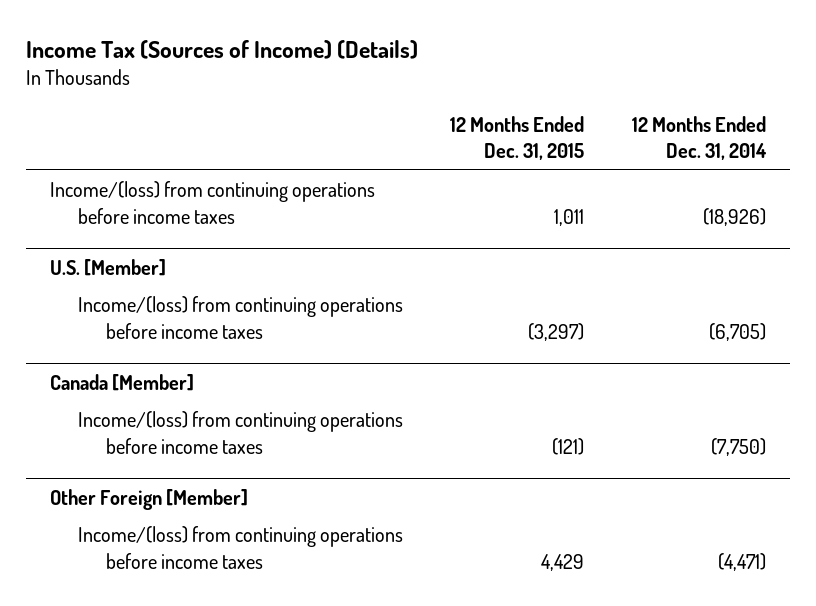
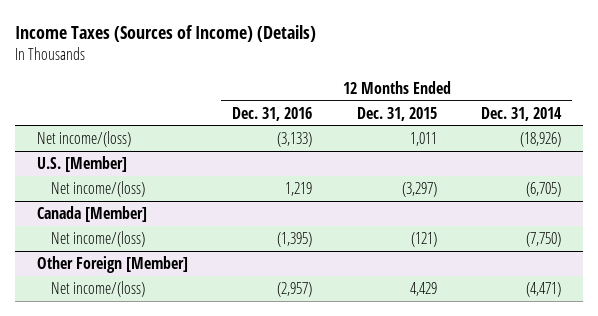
- Income Tax (Sources of Income) (Details)
+ Income Taxes (Sources of Income) (Details)
- | 12 Months Ended Dec. 31, 2015 | 12 Months Ended Dec. 31, 2014
+ | 12 Months Ended Dec. 31, 2016 | 12 Months Ended Dec. 31, 2015 | 12 Months Ended Dec. 31, 2014
- Income/(loss) from continuing operations before income taxes | 1,011 | (18,926)
+ Net income/(loss) | (3,133) | 1,011 | (18,926)
@ U.S. [Member]
- Income/(loss) from continuing operations before income taxes | (3,297) | (6,705)
+ Net income/(loss) | 1,219 | (3,297) | (6,705)
@ Canada [Member]
- Income/(loss) from continuing operations before income taxes | (121) | (7,750)
+ Net income/(loss) | (1,395) | (121) | (7,750)
@ Other Foreign [Member]
- Income/(loss) from continuing operations before income taxes | 4,429 | (4,471)
+ Net income/(loss) | (2,957) | 4,429 | (4,471)

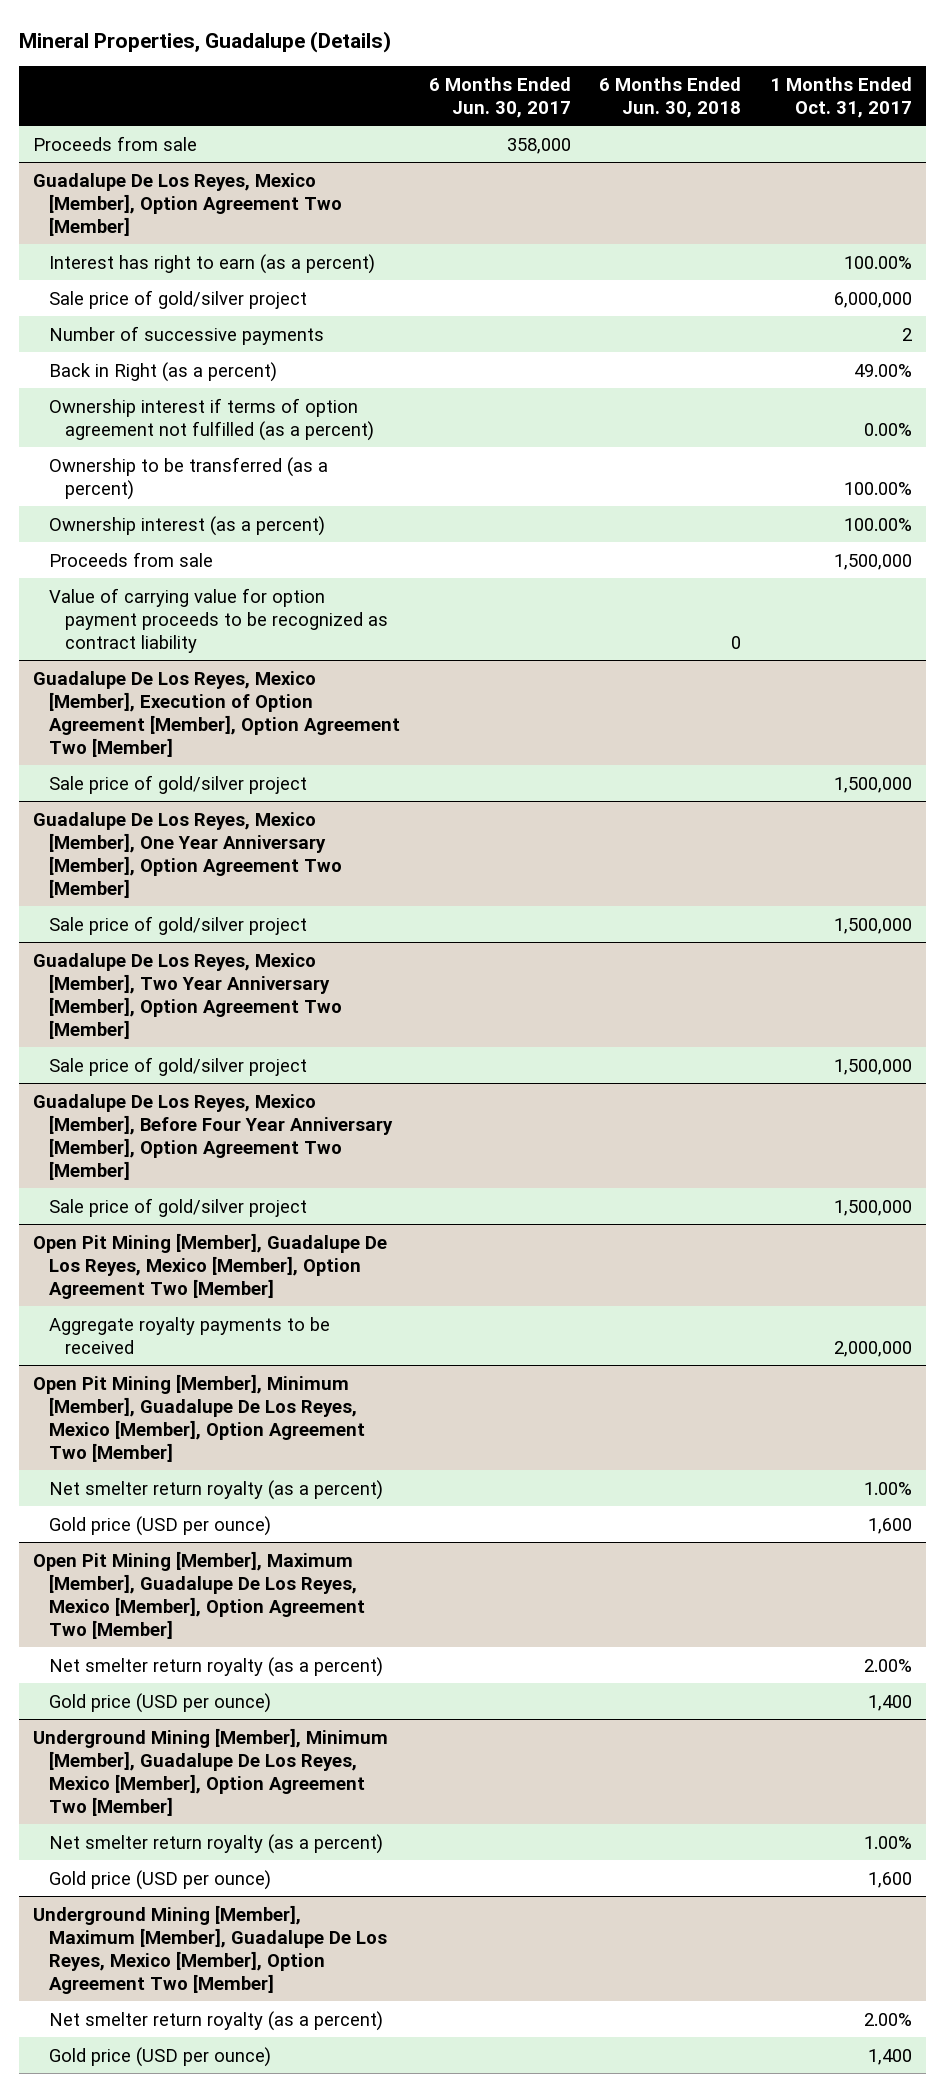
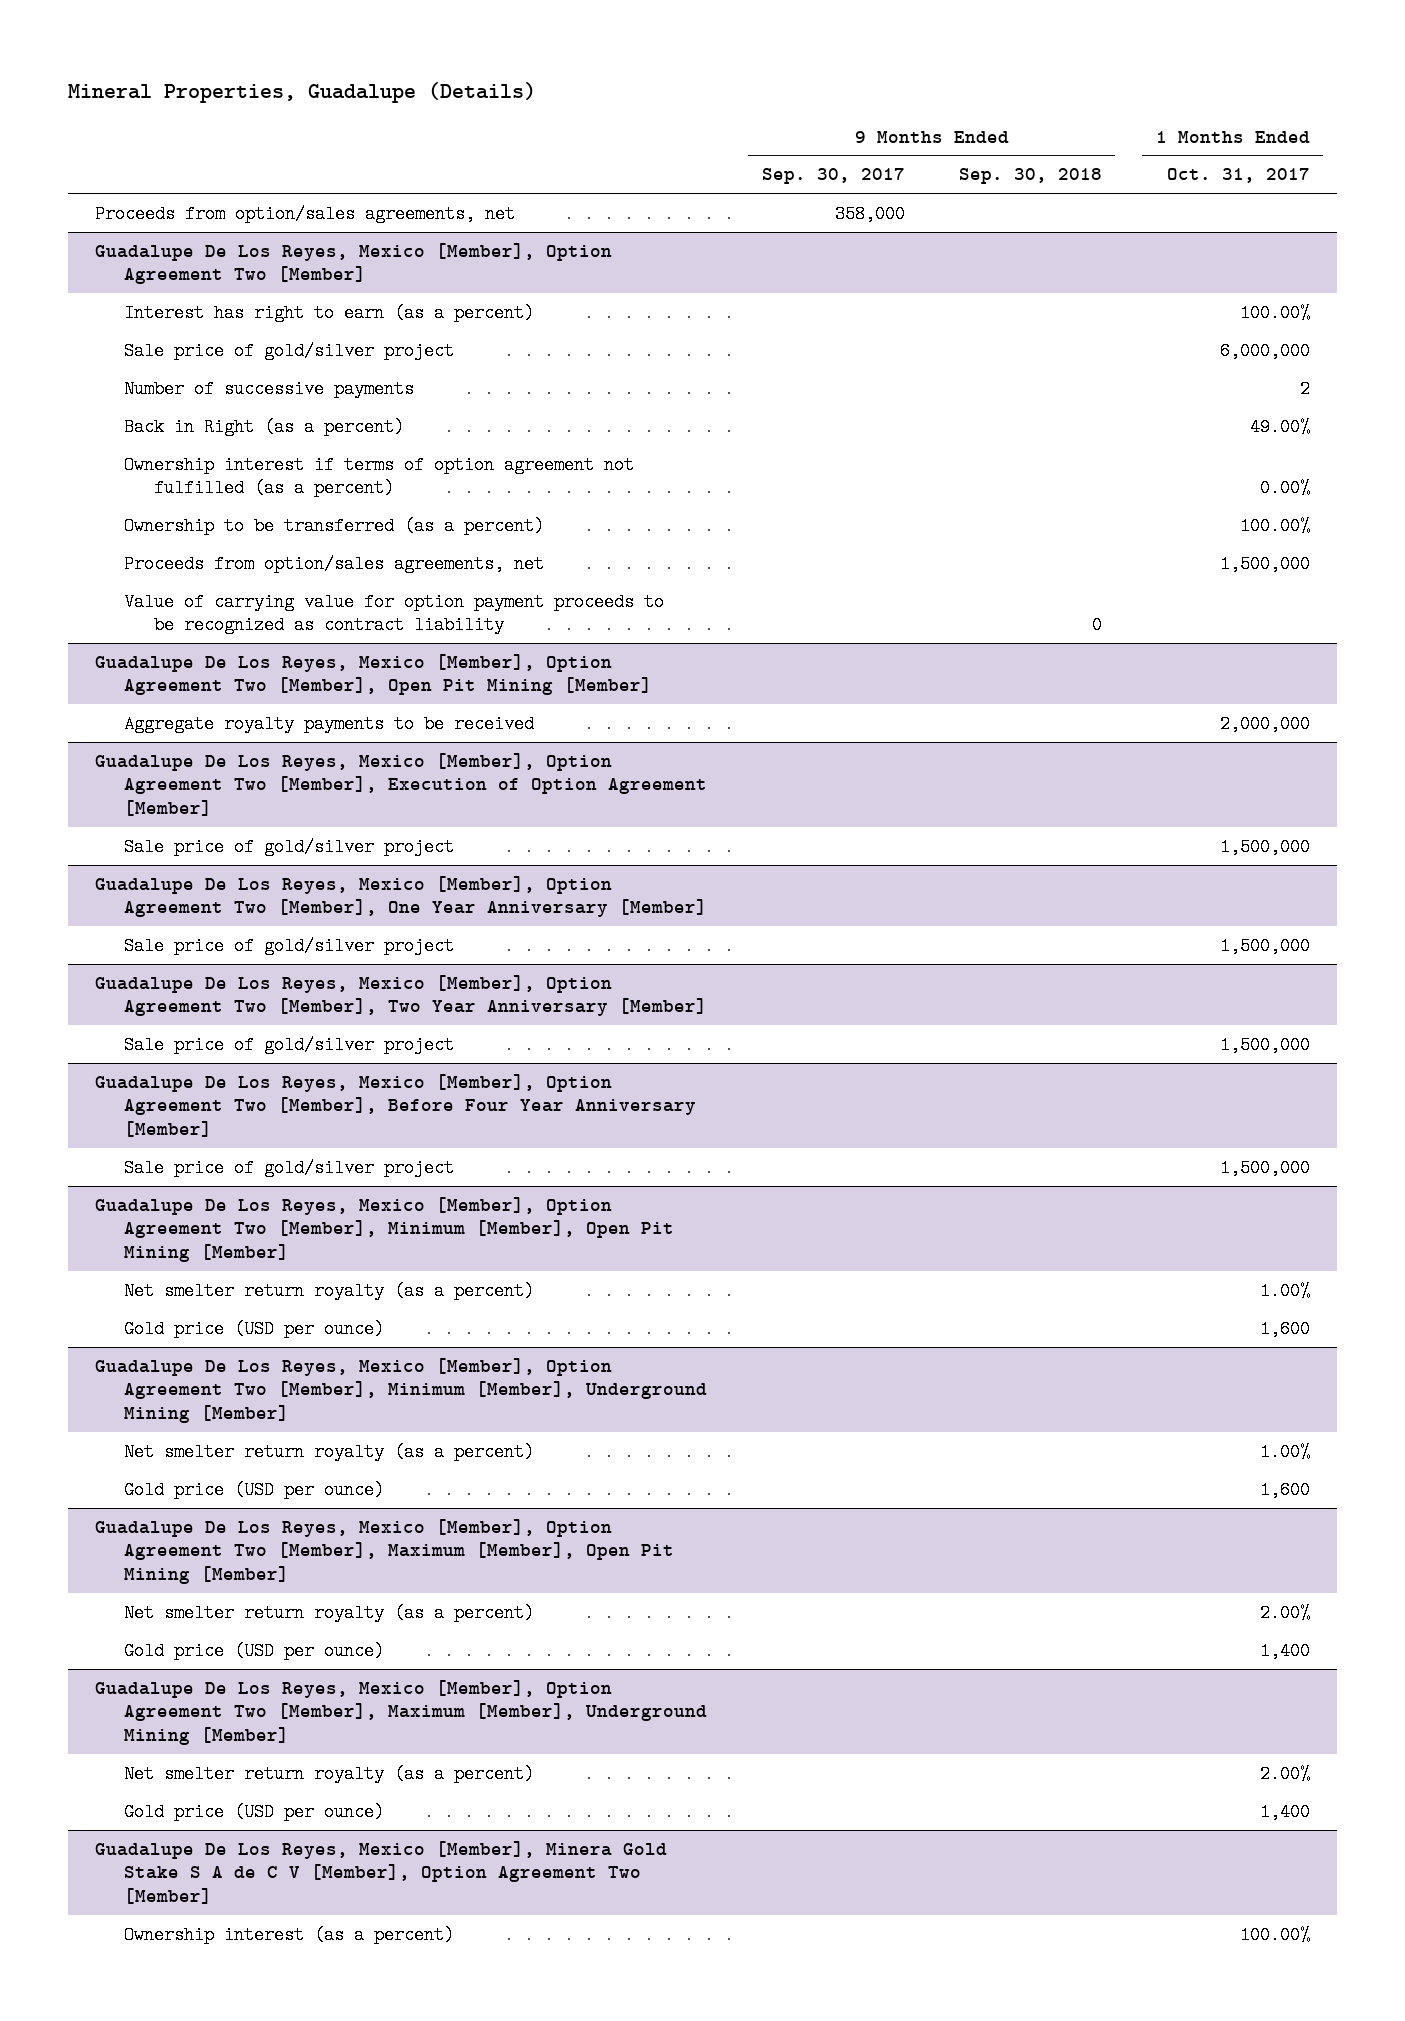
- | 6 Months Ended Jun. 30, 2017 | 6 Months Ended Jun. 30, 2018 | 1 Months Ended Oct. 31, 2017
+ | 9 Months Ended Sep. 30, 2017 | 9 Months Ended Sep. 30, 2018 | 1 Months Ended Oct. 31, 2017
- Proceeds from sale | 358,000 | |
+ Proceeds from option/sales agreements, net | 358,000 | |
@ Guadalupe De Los Reyes, Mexico [Member], Option Agreement Two [Member]
- Ownership interest (as a percent) | | | 100.00%
- Proceeds from sale | | | 1,500,000
+ Proceeds from option/sales agreements, net | | | 1,500,000
- Guadalupe De Los Reyes, Mexico [Member], Execution of Option Agreement [Member], Option Agreement Two [Member]
+ Guadalupe De Los Reyes, Mexico [Member], Option Agreement Two [Member], Open Pit Mining [Member]
+ Aggregate royalty payments to be received | | | 2,000,000
+ Guadalupe De Los Reyes, Mexico [Member], Option Agreement Two [Member], Execution of Option Agreement [Member]
- Guadalupe De Los Reyes, Mexico [Member], One Year Anniversary [Member], Option Agreement Two [Member]
+ Guadalupe De Los Reyes, Mexico [Member], Option Agreement Two [Member], One Year Anniversary [Member]
- Guadalupe De Los Reyes, Mexico [Member], Two Year Anniversary [Member], Option Agreement Two [Member]
+ Guadalupe De Los Reyes, Mexico [Member], Option Agreement Two [Member], Two Year Anniversary [Member]
- Guadalupe De Los Reyes, Mexico [Member], Before Four Year Anniversary [Member], Option Agreement Two [Member]
+ Guadalupe De Los Reyes, Mexico [Member], Option Agreement Two [Member], Before Four Year Anniversary [Member]
- Open Pit Mining [Member], Guadalupe De Los Reyes, Mexico [Member], Option Agreement Two [Member]
- Aggregate royalty payments to be received | | | 2,000,000
- Open Pit Mining [Member], Minimum [Member], Guadalupe De Los Reyes, Mexico [Member], Option Agreement Two [Member]
+ Guadalupe De Los Reyes, Mexico [Member], Option Agreement Two [Member], Minimum [Member], Open Pit Mining [Member]
- Open Pit Mining [Member], Maximum [Member], Guadalupe De Los Reyes, Mexico [Member], Option Agreement Two [Member]
- Net smelter return royalty (as a percent) | | | 2.00%
- Gold price (USD per ounce) | | | 1,400
- Underground Mining [Member], Minimum [Member], Guadalupe De Los Reyes, Mexico [Member], Option Agreement Two [Member]
+ Guadalupe De Los Reyes, Mexico [Member], Option Agreement Two [Member], Minimum [Member], Underground Mining [Member]
- Underground Mining [Member], Maximum [Member], Guadalupe De Los Reyes, Mexico [Member], Option Agreement Two [Member]
+ Guadalupe De Los Reyes, Mexico [Member], Option Agreement Two [Member], Maximum [Member], Open Pit Mining [Member]
+ Guadalupe De Los Reyes, Mexico [Member], Option Agreement Two [Member], Maximum [Member], Underground Mining [Member]
+ Net smelter return royalty (as a percent) | | | 2.00%
+ Gold price (USD per ounce) | | | 1,400
+ Guadalupe De Los Reyes, Mexico [Member], Minera Gold Stake S A de C V [Member], Option Agreement Two [Member]
+ Ownership interest (as a percent) | | | 100.00%

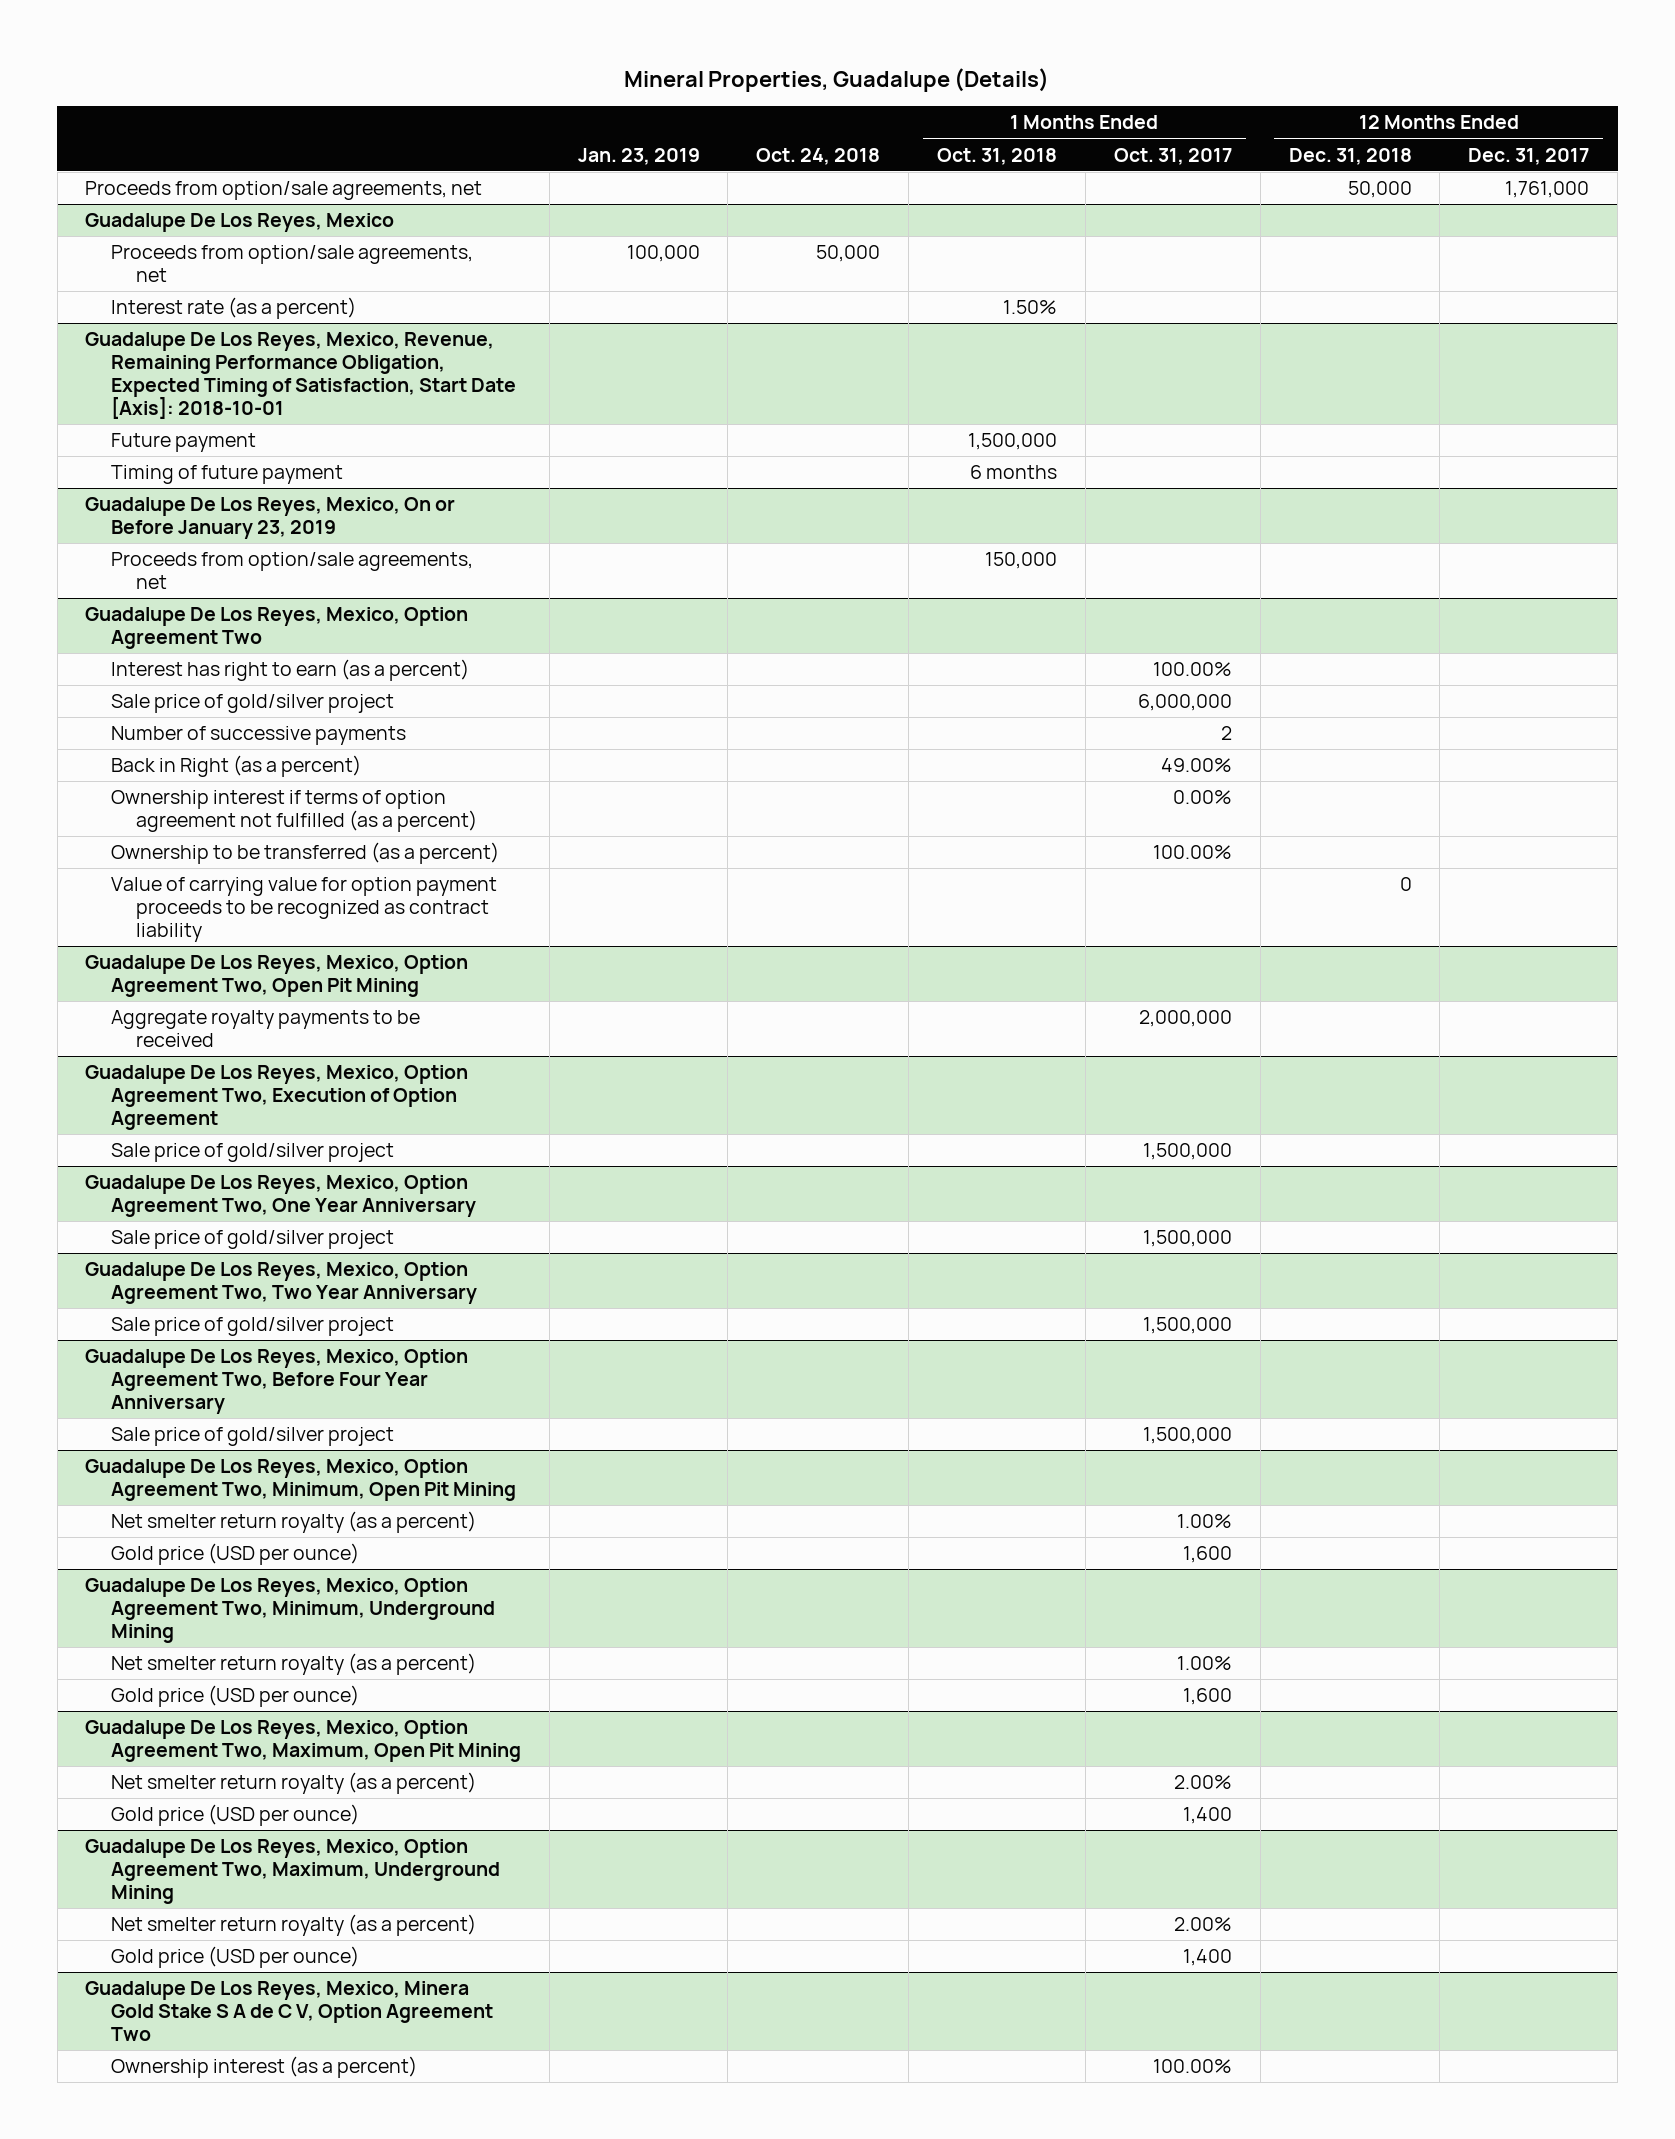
- | 9 Months Ended Sep. 30, 2017 | 9 Months Ended Sep. 30, 2018 | 1 Months Ended Oct. 31, 2017
+ | Jan. 23, 2019 | Oct. 24, 2018 | 1 Months Ended Oct. 31, 2018 | 1 Months Ended Oct. 31, 2017 | 12 Months Ended Dec. 31, 2018 | 12 Months Ended Dec. 31, 2017
- Proceeds from option/sales agreements, net | 358,000 | |
- Guadalupe De Los Reyes, Mexico [Member], Option Agreement Two [Member]
+ Proceeds from option/sale agreements, net | | | | | 50,000 | 1,761,000
+ Guadalupe De Los Reyes, Mexico
+ Proceeds from option/sale agreements, net | 100,000 | 50,000 | | | |
+ Interest rate (as a percent) | | | 1.50% | | |
+ Guadalupe De Los Reyes, Mexico, Revenue, Remaining Performance Obligation, Expected Timing of Satisfaction, Start Date [Axis]: 2018-10-01
+ Future payment | | | 1,500,000 | | |
+ Timing of future payment | | | 6 months | | |
+ Guadalupe De Los Reyes, Mexico, On or Before January 23, 2019
+ Proceeds from option/sale agreements, net | | | 150,000 | | |
+ Guadalupe De Los Reyes, Mexico, Option Agreement Two
- Proceeds from option/sales agreements, net | | | 1,500,000
- Guadalupe De Los Reyes, Mexico [Member], Option Agreement Two [Member], Open Pit Mining [Member]
+ Guadalupe De Los Reyes, Mexico, Option Agreement Two, Open Pit Mining
- Guadalupe De Los Reyes, Mexico [Member], Option Agreement Two [Member], Execution of Option Agreement [Member]
+ Guadalupe De Los Reyes, Mexico, Option Agreement Two, Execution of Option Agreement
- Guadalupe De Los Reyes, Mexico [Member], Option Agreement Two [Member], One Year Anniversary [Member]
+ Guadalupe De Los Reyes, Mexico, Option Agreement Two, One Year Anniversary
- Guadalupe De Los Reyes, Mexico [Member], Option Agreement Two [Member], Two Year Anniversary [Member]
+ Guadalupe De Los Reyes, Mexico, Option Agreement Two, Two Year Anniversary
- Guadalupe De Los Reyes, Mexico [Member], Option Agreement Two [Member], Before Four Year Anniversary [Member]
+ Guadalupe De Los Reyes, Mexico, Option Agreement Two, Before Four Year Anniversary
- Guadalupe De Los Reyes, Mexico [Member], Option Agreement Two [Member], Minimum [Member], Open Pit Mining [Member]
+ Guadalupe De Los Reyes, Mexico, Option Agreement Two, Minimum, Open Pit Mining
- Guadalupe De Los Reyes, Mexico [Member], Option Agreement Two [Member], Minimum [Member], Underground Mining [Member]
+ Guadalupe De Los Reyes, Mexico, Option Agreement Two, Minimum, Underground Mining
- Guadalupe De Los Reyes, Mexico [Member], Option Agreement Two [Member], Maximum [Member], Open Pit Mining [Member]
+ Guadalupe De Los Reyes, Mexico, Option Agreement Two, Maximum, Open Pit Mining
- Guadalupe De Los Reyes, Mexico [Member], Option Agreement Two [Member], Maximum [Member], Underground Mining [Member]
+ Guadalupe De Los Reyes, Mexico, Option Agreement Two, Maximum, Underground Mining
- Guadalupe De Los Reyes, Mexico [Member], Minera Gold Stake S A de C V [Member], Option Agreement Two [Member]
+ Guadalupe De Los Reyes, Mexico, Minera Gold Stake S A de C V, Option Agreement Two

